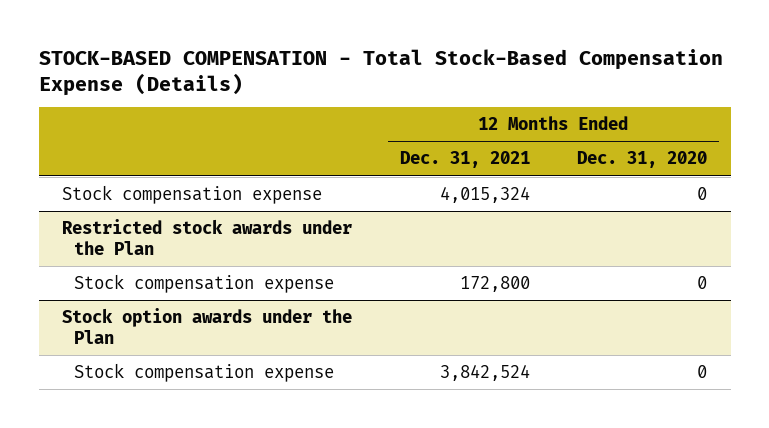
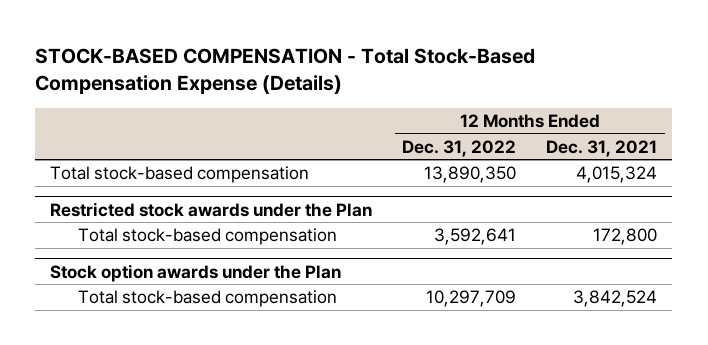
- | 12 Months Ended Dec. 31, 2021 | 12 Months Ended Dec. 31, 2020
+ | 12 Months Ended Dec. 31, 2022 | 12 Months Ended Dec. 31, 2021
- Stock compensation expense | 4,015,324 | 0
+ Total stock-based compensation | 13,890,350 | 4,015,324
@ Restricted stock awards under the Plan
- Stock compensation expense | 172,800 | 0
+ Total stock-based compensation | 3,592,641 | 172,800
@ Stock option awards under the Plan
- Stock compensation expense | 3,842,524 | 0
+ Total stock-based compensation | 10,297,709 | 3,842,524

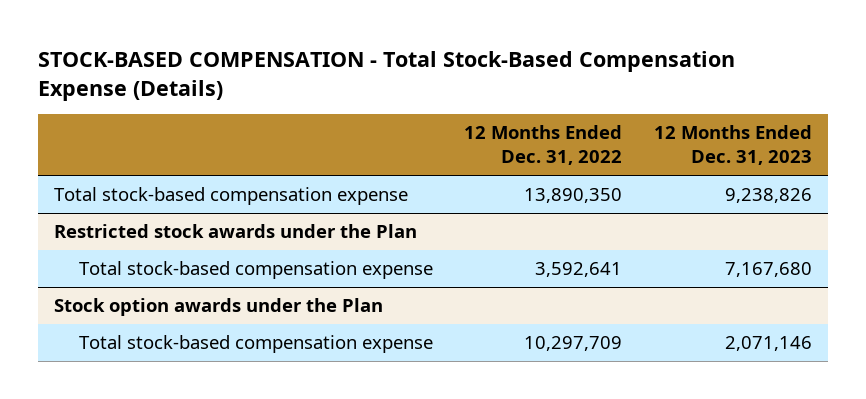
- | 12 Months Ended Dec. 31, 2022 | 12 Months Ended Dec. 31, 2021
+ | 12 Months Ended Dec. 31, 2022 | 12 Months Ended Dec. 31, 2023
- Total stock-based compensation | 13,890,350 | 4,015,324
+ Total stock-based compensation expense | 13,890,350 | 9,238,826
@ Restricted stock awards under the Plan
- Total stock-based compensation | 3,592,641 | 172,800
+ Total stock-based compensation expense | 3,592,641 | 7,167,680
@ Stock option awards under the Plan
- Total stock-based compensation | 10,297,709 | 3,842,524
+ Total stock-based compensation expense | 10,297,709 | 2,071,146

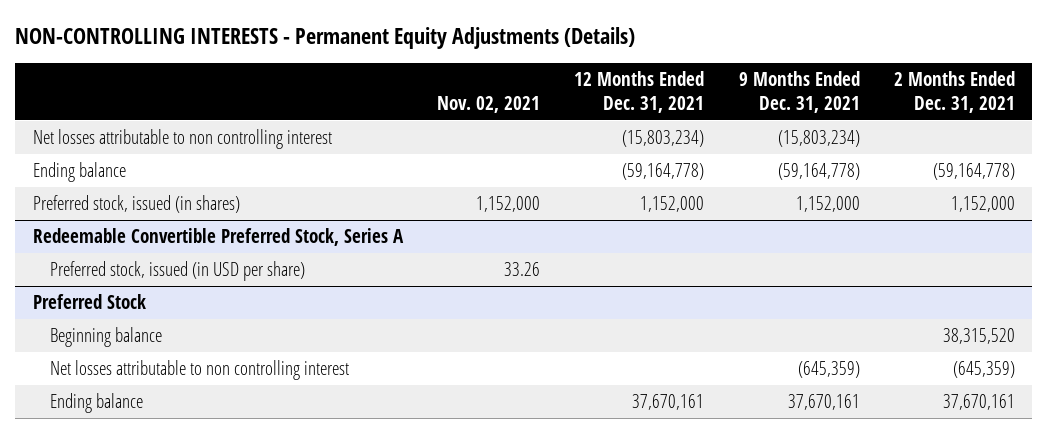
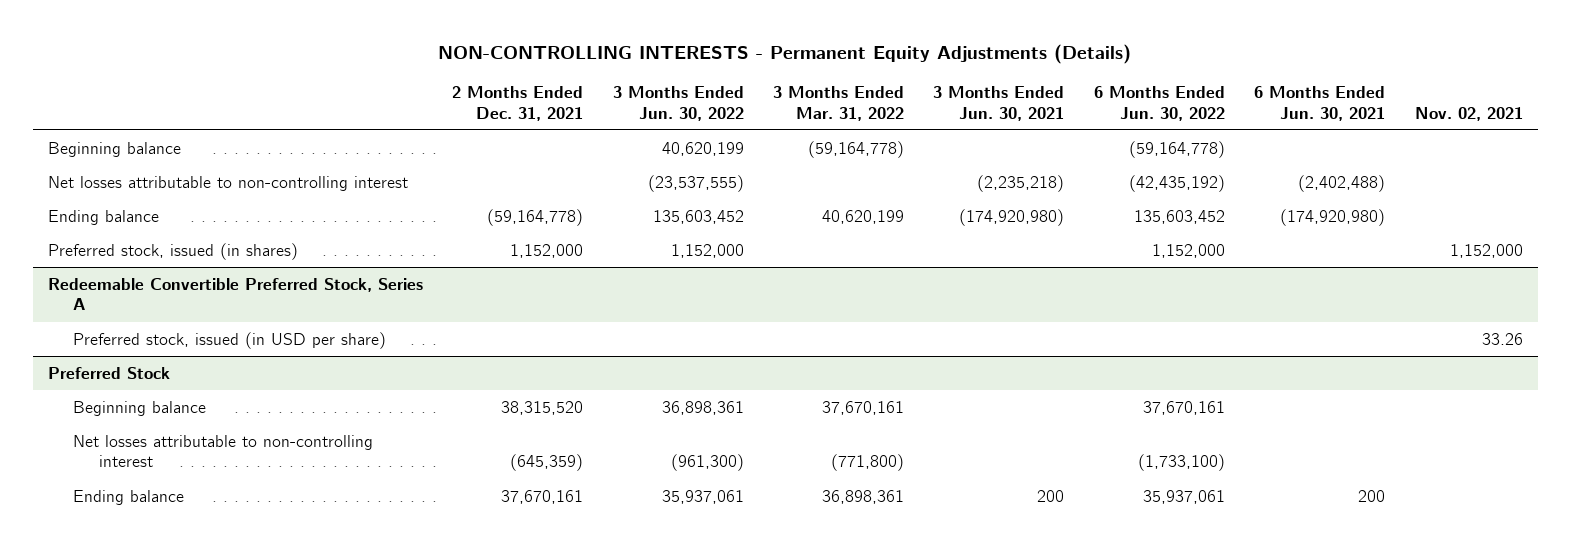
- | Nov. 02, 2021 | 12 Months Ended Dec. 31, 2021 | 9 Months Ended Dec. 31, 2021 | 2 Months Ended Dec. 31, 2021
+ | 2 Months Ended Dec. 31, 2021 | 3 Months Ended Jun. 30, 2022 | 3 Months Ended Mar. 31, 2022 | 3 Months Ended Jun. 30, 2021 | 6 Months Ended Jun. 30, 2022 | 6 Months Ended Jun. 30, 2021 | Nov. 02, 2021
- Net losses attributable to non controlling interest | | (15,803,234) | (15,803,234) |
+ Beginning balance | | 40,620,199 | (59,164,778) | | (59,164,778) | |
+ Net losses attributable to non-controlling interest | | (23,537,555) | | (2,235,218) | (42,435,192) | (2,402,488) |
@ Preferred Stock
- Net losses attributable to non controlling interest | | | (645,359) | (645,359)
+ Net losses attributable to non-controlling interest | (645,359) | (961,300) | (771,800) | | (1,733,100) | |

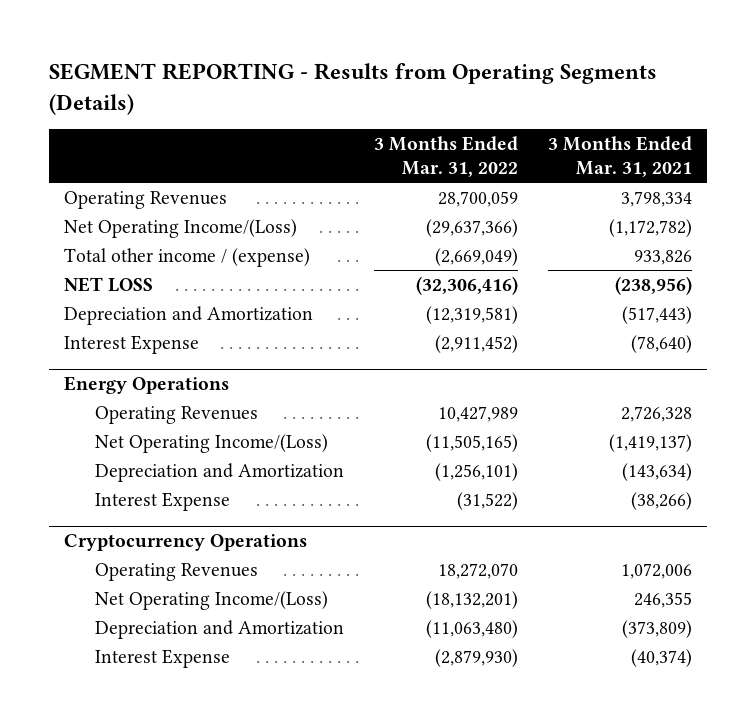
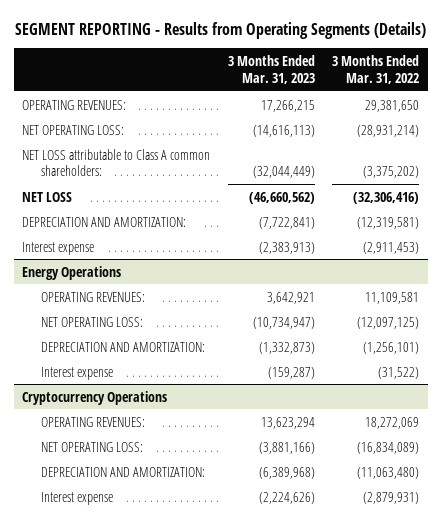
- | 3 Months Ended Mar. 31, 2022 | 3 Months Ended Mar. 31, 2021
+ | 3 Months Ended Mar. 31, 2023 | 3 Months Ended Mar. 31, 2022
- Operating Revenues | 28,700,059 | 3,798,334
- Net Operating Income/(Loss) | (29,637,366) | (1,172,782)
- Total other income / (expense) | (2,669,049) | 933,826
+ OPERATING REVENUES: | 17,266,215 | 29,381,650
+ NET OPERATING LOSS: | (14,616,113) | (28,931,214)
+ NET LOSS attributable to Class A common shareholders: | (32,044,449) | (3,375,202)
- Depreciation and Amortization | (12,319,581) | (517,443)
- Interest Expense | (2,911,452) | (78,640)
+ DEPRECIATION AND AMORTIZATION: | (7,722,841) | (12,319,581)
+ Interest expense | (2,383,913) | (2,911,453)
@ Energy Operations
- Operating Revenues | 10,427,989 | 2,726,328
- Net Operating Income/(Loss) | (11,505,165) | (1,419,137)
- Depreciation and Amortization | (1,256,101) | (143,634)
- Interest Expense | (31,522) | (38,266)
+ OPERATING REVENUES: | 3,642,921 | 11,109,581
+ NET OPERATING LOSS: | (10,734,947) | (12,097,125)
+ DEPRECIATION AND AMORTIZATION: | (1,332,873) | (1,256,101)
+ Interest expense | (159,287) | (31,522)
@ Cryptocurrency Operations
- Operating Revenues | 18,272,070 | 1,072,006
- Net Operating Income/(Loss) | (18,132,201) | 246,355
- Depreciation and Amortization | (11,063,480) | (373,809)
- Interest Expense | (2,879,930) | (40,374)
+ OPERATING REVENUES: | 13,623,294 | 18,272,069
+ NET OPERATING LOSS: | (3,881,166) | (16,834,089)
+ DEPRECIATION AND AMORTIZATION: | (6,389,968) | (11,063,480)
+ Interest expense | (2,224,626) | (2,879,931)

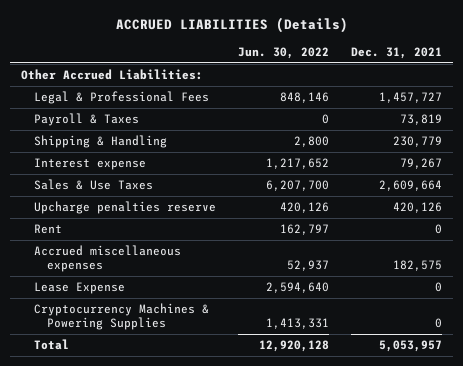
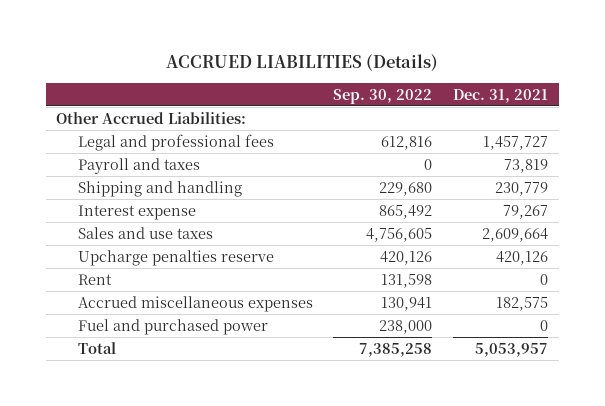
- | Jun. 30, 2022 | Dec. 31, 2021
+ | Sep. 30, 2022 | Dec. 31, 2021
- Legal & Professional Fees | 848,146 | 1,457,727
- Payroll & Taxes | 0 | 73,819
- Shipping & Handling | 2,800 | 230,779
+ Legal and professional fees | 612,816 | 1,457,727
+ Payroll and taxes | 0 | 73,819
+ Shipping and handling | 229,680 | 230,779
- Sales & Use Taxes | 6,207,700 | 2,609,664
+ Sales and use taxes | 4,756,605 | 2,609,664
- Lease Expense | 2,594,640 | 0
- Cryptocurrency Machines & Powering Supplies | 1,413,331 | 0
+ Fuel and purchased power | 238,000 | 0

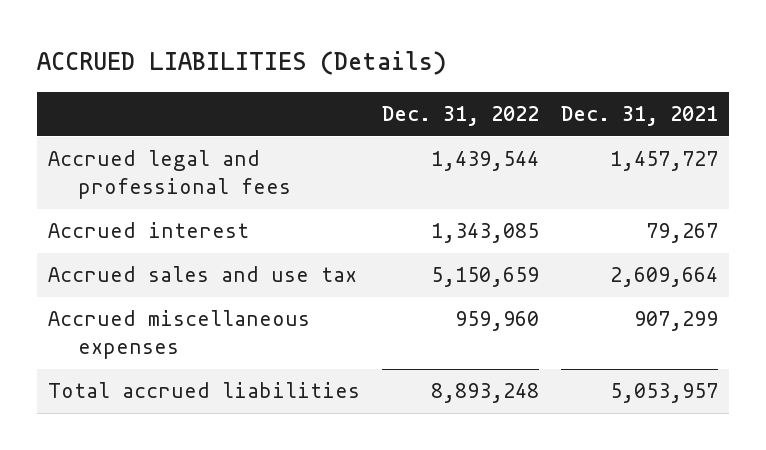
- | Sep. 30, 2022 | Dec. 31, 2021
+ | Dec. 31, 2022 | Dec. 31, 2021
- Other Accrued Liabilities:
- Legal and professional fees | 612,816 | 1,457,727
- Payroll and taxes | 0 | 73,819
- Shipping and handling | 229,680 | 230,779
- Interest expense | 865,492 | 79,267
- Sales and use taxes | 4,756,605 | 2,609,664
- Upcharge penalties reserve | 420,126 | 420,126
- Rent | 131,598 | 0
- Accrued miscellaneous expenses | 130,941 | 182,575
- Fuel and purchased power | 238,000 | 0
- Total | 7,385,258 | 5,053,957
+ Accrued legal and professional fees | 1,439,544 | 1,457,727
+ Accrued interest | 1,343,085 | 79,267
+ Accrued sales and use tax | 5,150,659 | 2,609,664
+ Accrued miscellaneous expenses | 959,960 | 907,299
+ Total accrued liabilities | 8,893,248 | 5,053,957

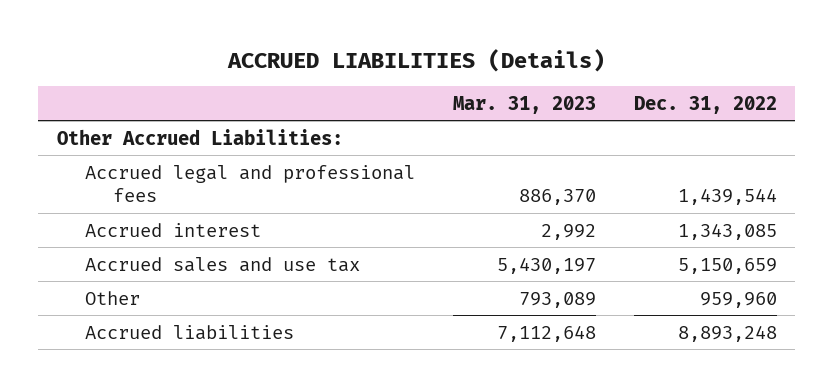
- | Dec. 31, 2022 | Dec. 31, 2021
+ | Mar. 31, 2023 | Dec. 31, 2022
+ Other Accrued Liabilities:
- Accrued miscellaneous expenses | 959,960 | 907,299
- Total accrued liabilities | 8,893,248 | 5,053,957
+ Other | 793,089 | 959,960
+ Accrued liabilities | 7,112,648 | 8,893,248

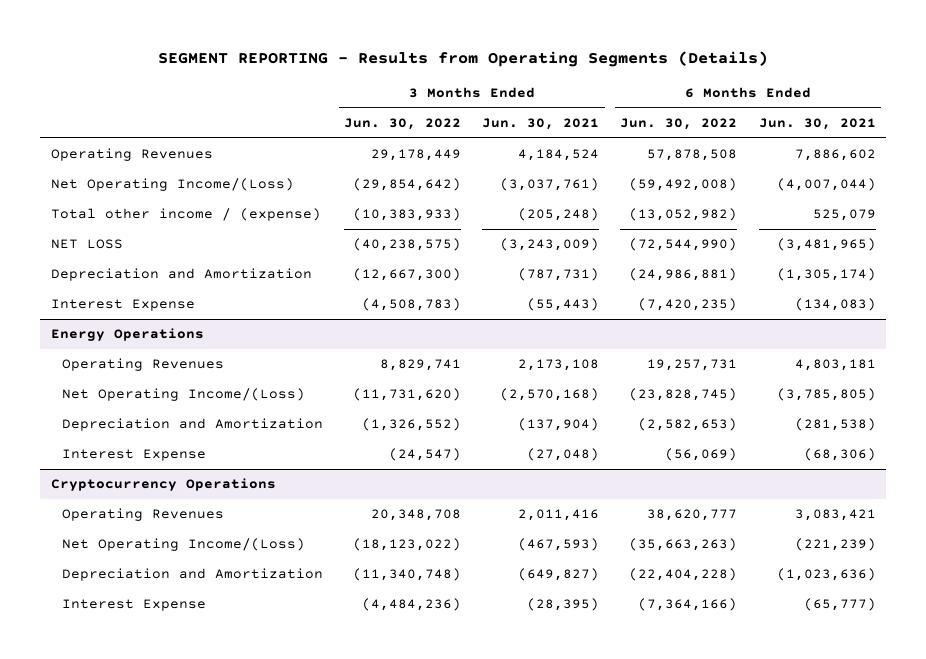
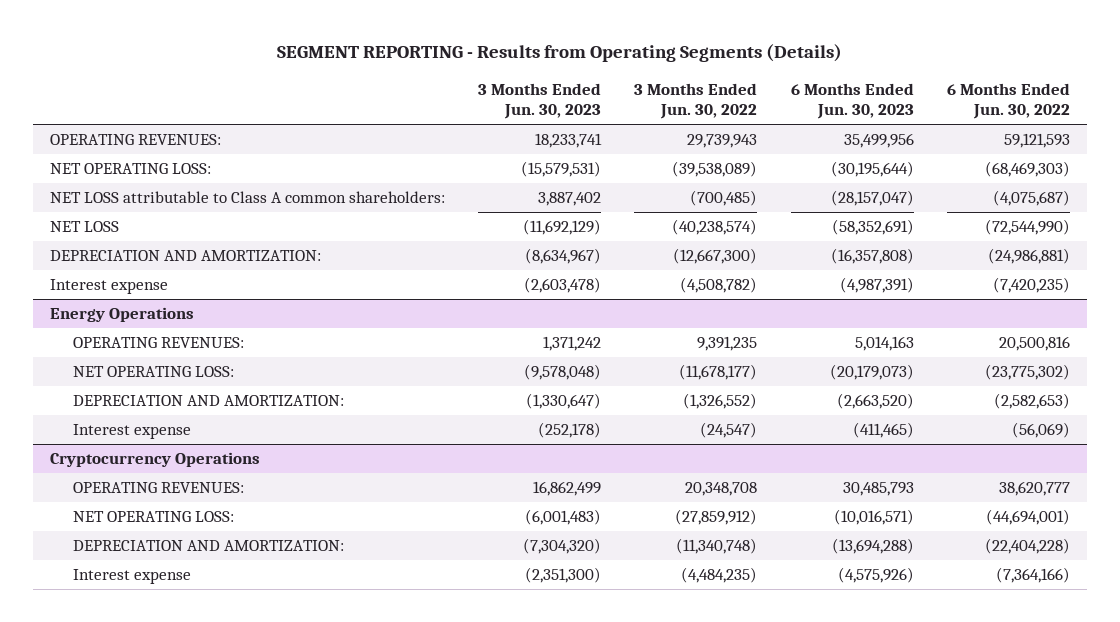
- | 3 Months Ended Jun. 30, 2022 | 3 Months Ended Jun. 30, 2021 | 6 Months Ended Jun. 30, 2022 | 6 Months Ended Jun. 30, 2021
+ | 3 Months Ended Jun. 30, 2023 | 3 Months Ended Jun. 30, 2022 | 6 Months Ended Jun. 30, 2023 | 6 Months Ended Jun. 30, 2022
- Operating Revenues | 29,178,449 | 4,184,524 | 57,878,508 | 7,886,602
- Net Operating Income/(Loss) | (29,854,642) | (3,037,761) | (59,492,008) | (4,007,044)
- Total other income / (expense) | (10,383,933) | (205,248) | (13,052,982) | 525,079
- NET LOSS | (40,238,575) | (3,243,009) | (72,544,990) | (3,481,965)
- Depreciation and Amortization | (12,667,300) | (787,731) | (24,986,881) | (1,305,174)
- Interest Expense | (4,508,783) | (55,443) | (7,420,235) | (134,083)
+ OPERATING REVENUES: | 18,233,741 | 29,739,943 | 35,499,956 | 59,121,593
+ NET OPERATING LOSS: | (15,579,531) | (39,538,089) | (30,195,644) | (68,469,303)
+ NET LOSS attributable to Class A common shareholders: | 3,887,402 | (700,485) | (28,157,047) | (4,075,687)
+ NET LOSS | (11,692,129) | (40,238,574) | (58,352,691) | (72,544,990)
+ DEPRECIATION AND AMORTIZATION: | (8,634,967) | (12,667,300) | (16,357,808) | (24,986,881)
+ Interest expense | (2,603,478) | (4,508,782) | (4,987,391) | (7,420,235)
@ Energy Operations
- Operating Revenues | 8,829,741 | 2,173,108 | 19,257,731 | 4,803,181
- Net Operating Income/(Loss) | (11,731,620) | (2,570,168) | (23,828,745) | (3,785,805)
- Depreciation and Amortization | (1,326,552) | (137,904) | (2,582,653) | (281,538)
- Interest Expense | (24,547) | (27,048) | (56,069) | (68,306)
+ OPERATING REVENUES: | 1,371,242 | 9,391,235 | 5,014,163 | 20,500,816
+ NET OPERATING LOSS: | (9,578,048) | (11,678,177) | (20,179,073) | (23,775,302)
+ DEPRECIATION AND AMORTIZATION: | (1,330,647) | (1,326,552) | (2,663,520) | (2,582,653)
+ Interest expense | (252,178) | (24,547) | (411,465) | (56,069)
@ Cryptocurrency Operations
- Operating Revenues | 20,348,708 | 2,011,416 | 38,620,777 | 3,083,421
- Net Operating Income/(Loss) | (18,123,022) | (467,593) | (35,663,263) | (221,239)
- Depreciation and Amortization | (11,340,748) | (649,827) | (22,404,228) | (1,023,636)
- Interest Expense | (4,484,236) | (28,395) | (7,364,166) | (65,777)
+ OPERATING REVENUES: | 16,862,499 | 20,348,708 | 30,485,793 | 38,620,777
+ NET OPERATING LOSS: | (6,001,483) | (27,859,912) | (10,016,571) | (44,694,001)
+ DEPRECIATION AND AMORTIZATION: | (7,304,320) | (11,340,748) | (13,694,288) | (22,404,228)
+ Interest expense | (2,351,300) | (4,484,235) | (4,575,926) | (7,364,166)

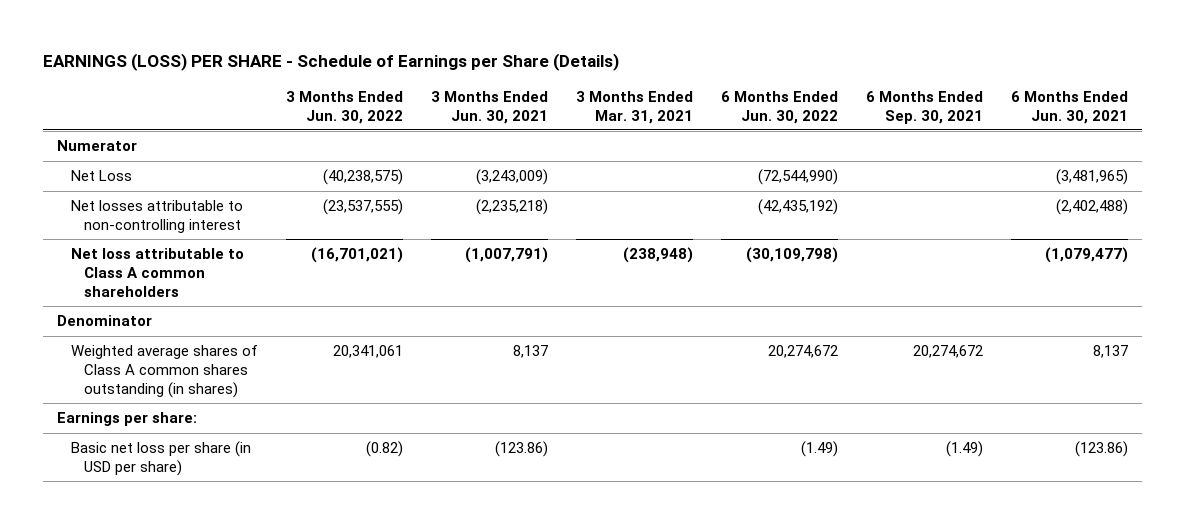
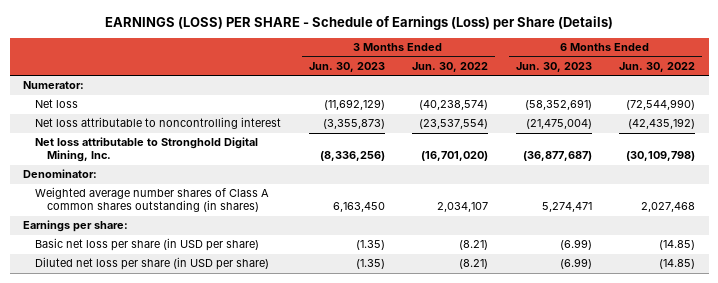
- EARNINGS (LOSS) PER SHARE - Schedule of Earnings per Share (Details)
+ EARNINGS (LOSS) PER SHARE - Schedule of Earnings (Loss) per Share (Details)
- | 3 Months Ended Jun. 30, 2022 | 3 Months Ended Jun. 30, 2021 | 3 Months Ended Mar. 31, 2021 | 6 Months Ended Jun. 30, 2022 | 6 Months Ended Sep. 30, 2021 | 6 Months Ended Jun. 30, 2021
+ | 3 Months Ended Jun. 30, 2023 | 3 Months Ended Jun. 30, 2022 | 6 Months Ended Jun. 30, 2023 | 6 Months Ended Jun. 30, 2022
- Numerator
- Net Loss | (40,238,575) | (3,243,009) | | (72,544,990) | | (3,481,965)
- Net losses attributable to non-controlling interest | (23,537,555) | (2,235,218) | | (42,435,192) | | (2,402,488)
- Net loss attributable to Class A common shareholders | (16,701,021) | (1,007,791) | (238,948) | (30,109,798) | | (1,079,477)
- Denominator
- Weighted average shares of Class A common shares outstanding (in shares) | 20,341,061 | 8,137 | | 20,274,672 | 20,274,672 | 8,137
+ Numerator:
+ Net loss | (11,692,129) | (40,238,574) | (58,352,691) | (72,544,990)
+ Net loss attributable to noncontrolling interest | (3,355,873) | (23,537,554) | (21,475,004) | (42,435,192)
+ Net loss attributable to Stronghold Digital Mining, Inc. | (8,336,256) | (16,701,020) | (36,877,687) | (30,109,798)
+ Denominator:
+ Weighted average number shares of Class A common shares outstanding (in shares) | 6,163,450 | 2,034,107 | 5,274,471 | 2,027,468
- Basic net loss per share (in USD per share) | (0.82) | (123.86) | | (1.49) | (1.49) | (123.86)
+ Basic net loss per share (in USD per share) | (1.35) | (8.21) | (6.99) | (14.85)
+ Diluted net loss per share (in USD per share) | (1.35) | (8.21) | (6.99) | (14.85)

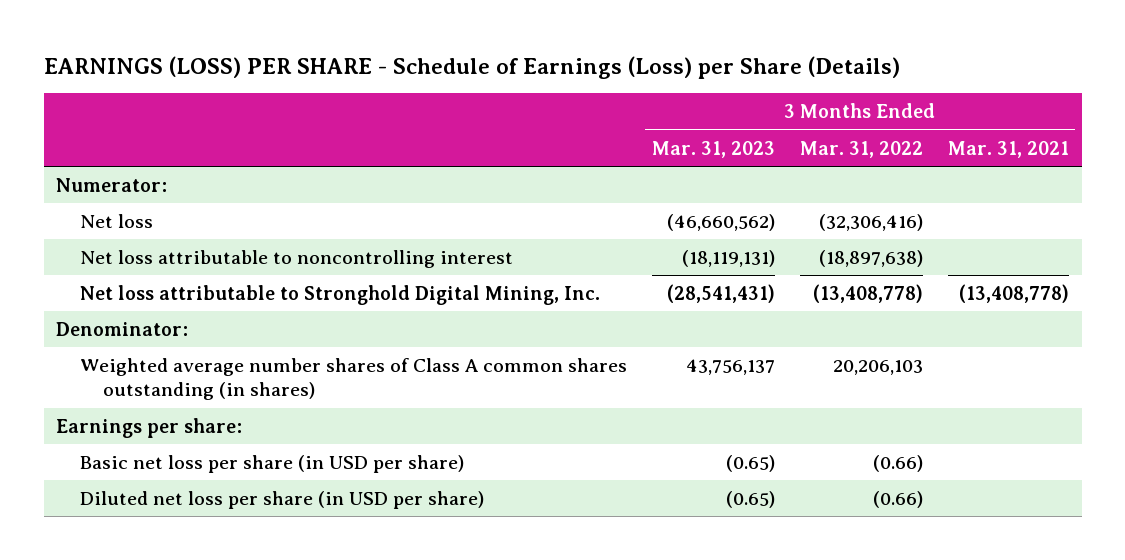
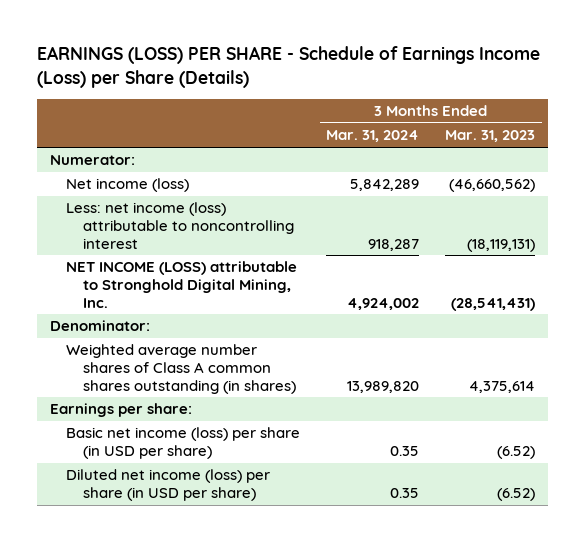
- EARNINGS (LOSS) PER SHARE - Schedule of Earnings (Loss) per Share (Details)
+ EARNINGS (LOSS) PER SHARE - Schedule of Earnings Income (Loss) per Share (Details)
- | 3 Months Ended Mar. 31, 2023 | 3 Months Ended Mar. 31, 2022 | 3 Months Ended Mar. 31, 2021
+ | 3 Months Ended Mar. 31, 2024 | 3 Months Ended Mar. 31, 2023
- Net loss | (46,660,562) | (32,306,416) |
- Net loss attributable to noncontrolling interest | (18,119,131) | (18,897,638) |
- Net loss attributable to Stronghold Digital Mining, Inc. | (28,541,431) | (13,408,778) | (13,408,778)
+ Net income (loss) | 5,842,289 | (46,660,562)
+ Less: net income (loss) attributable to noncontrolling interest | 918,287 | (18,119,131)
+ NET INCOME (LOSS) attributable to Stronghold Digital Mining, Inc. | 4,924,002 | (28,541,431)
- Weighted average number shares of Class A common shares outstanding (in shares) | 43,756,137 | 20,206,103 |
+ Weighted average number shares of Class A common shares outstanding (in shares) | 13,989,820 | 4,375,614
- Basic net loss per share (in USD per share) | (0.65) | (0.66) |
- Diluted net loss per share (in USD per share) | (0.65) | (0.66) |
+ Basic net income (loss) per share (in USD per share) | 0.35 | (6.52)
+ Diluted net income (loss) per share (in USD per share) | 0.35 | (6.52)

